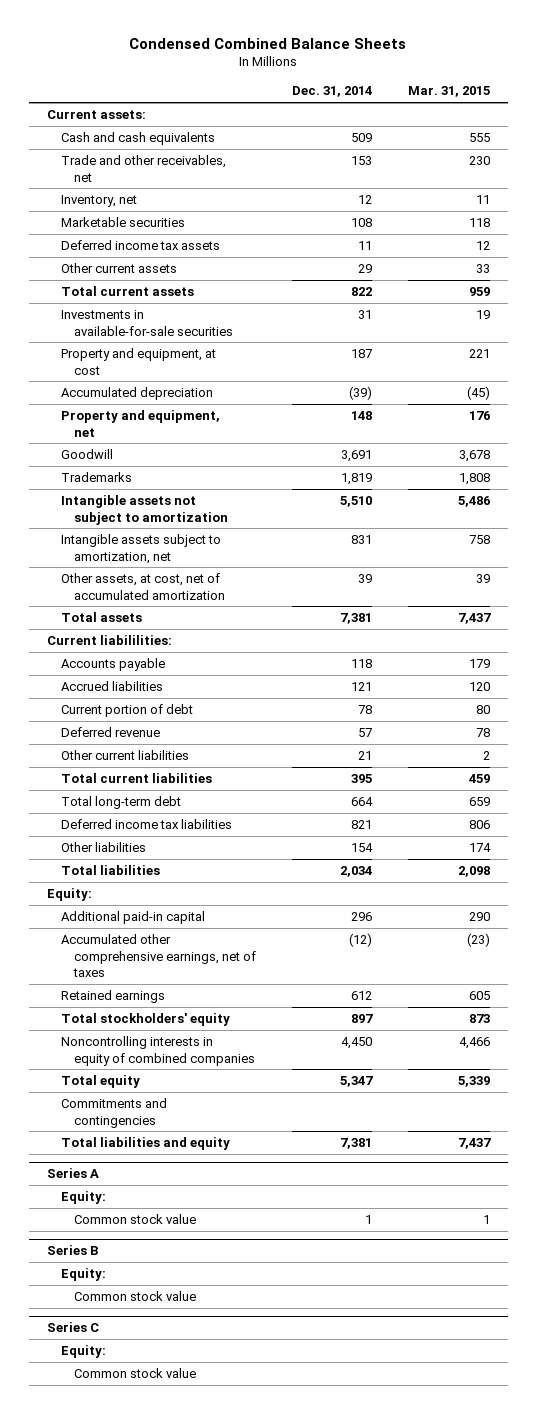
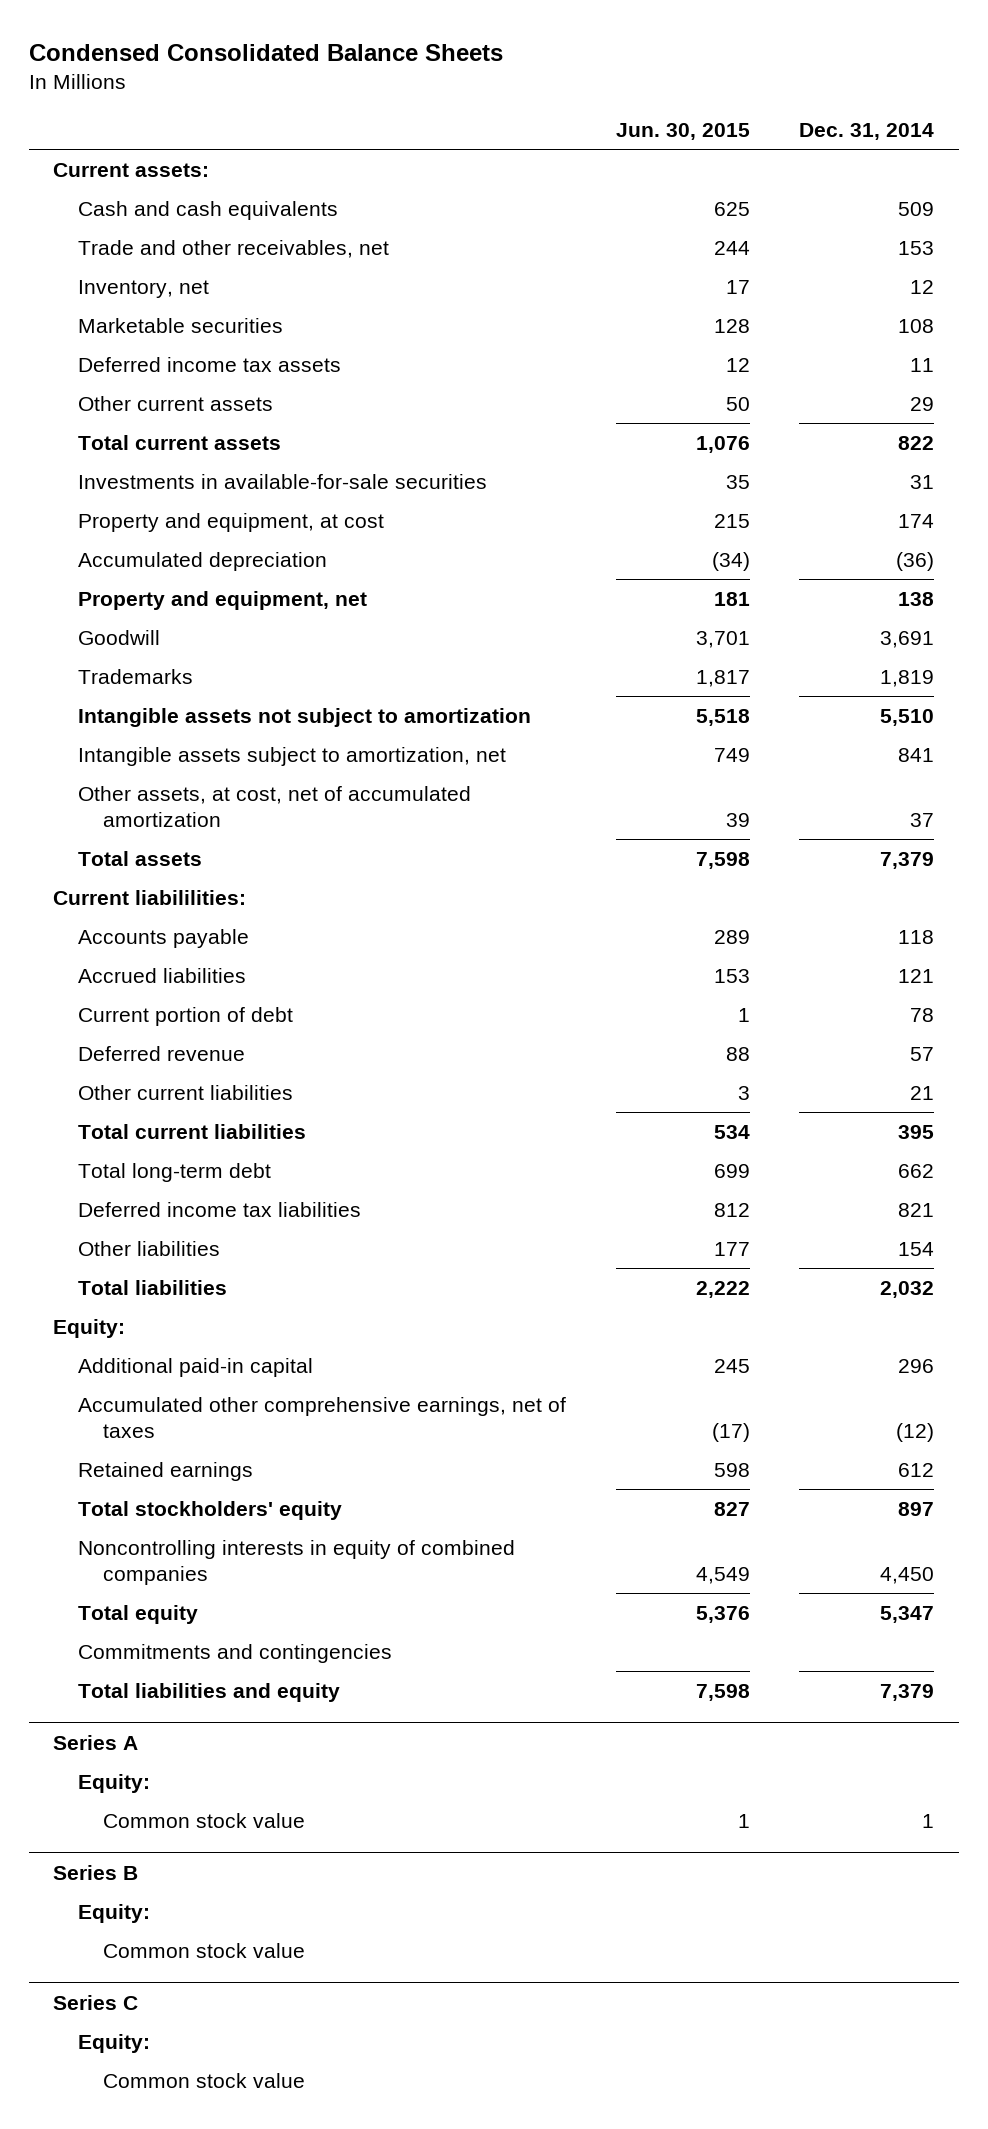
- Condensed Combined Balance Sheets
+ Condensed Consolidated Balance Sheets
- | Dec. 31, 2014 | Mar. 31, 2015
+ | Jun. 30, 2015 | Dec. 31, 2014
- Property and equipment, at cost | 187 | 221
- Accumulated depreciation | (39) | (45)
- Property and equipment, net | 148 | 176
+ Property and equipment, at cost | 215 | 174
+ Accumulated depreciation | (34) | (36)
+ Property and equipment, net | 181 | 138
- Intangible assets subject to amortization, net | 831 | 758
- Other assets, at cost, net of accumulated amortization | 39 | 39
- Total assets | 7,381 | 7,437
+ Intangible assets subject to amortization, net | 749 | 841
+ Other assets, at cost, net of accumulated amortization | 39 | 37
+ Total assets | 7,598 | 7,379
- Total long-term debt | 664 | 659
+ Total long-term debt | 699 | 662
- Total liabilities | 2,034 | 2,098
+ Total liabilities | 2,222 | 2,032
- Total liabilities and equity | 7,381 | 7,437
+ Total liabilities and equity | 7,598 | 7,379

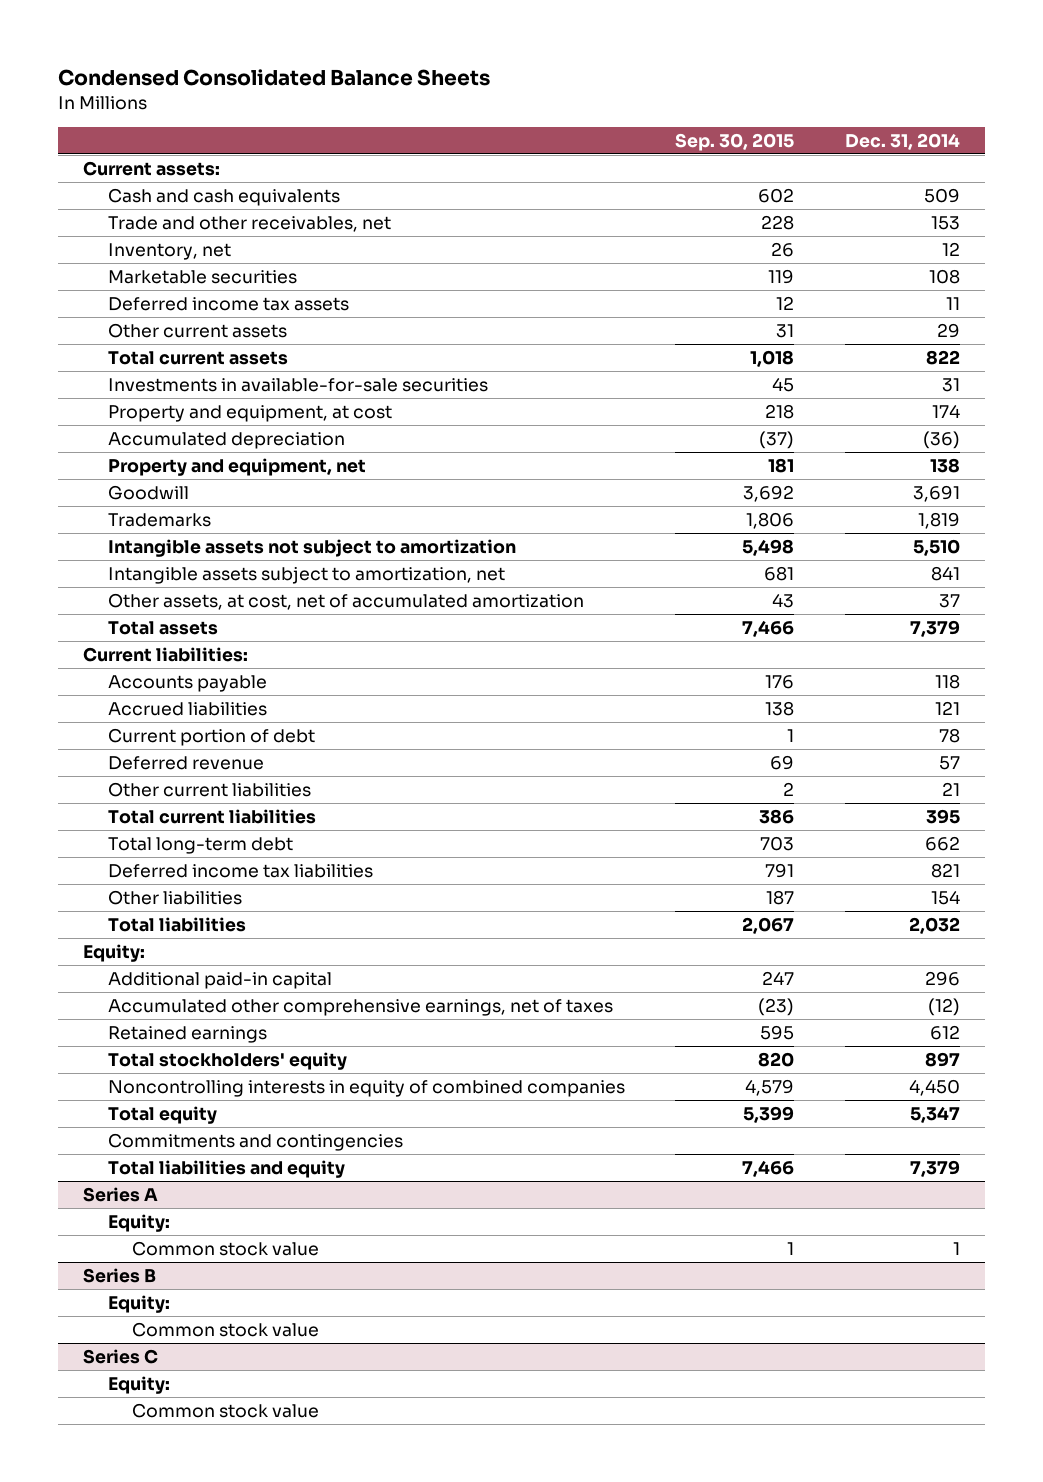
- | Jun. 30, 2015 | Dec. 31, 2014
+ | Sep. 30, 2015 | Dec. 31, 2014
- Current liabililities:
+ Current liabilities:

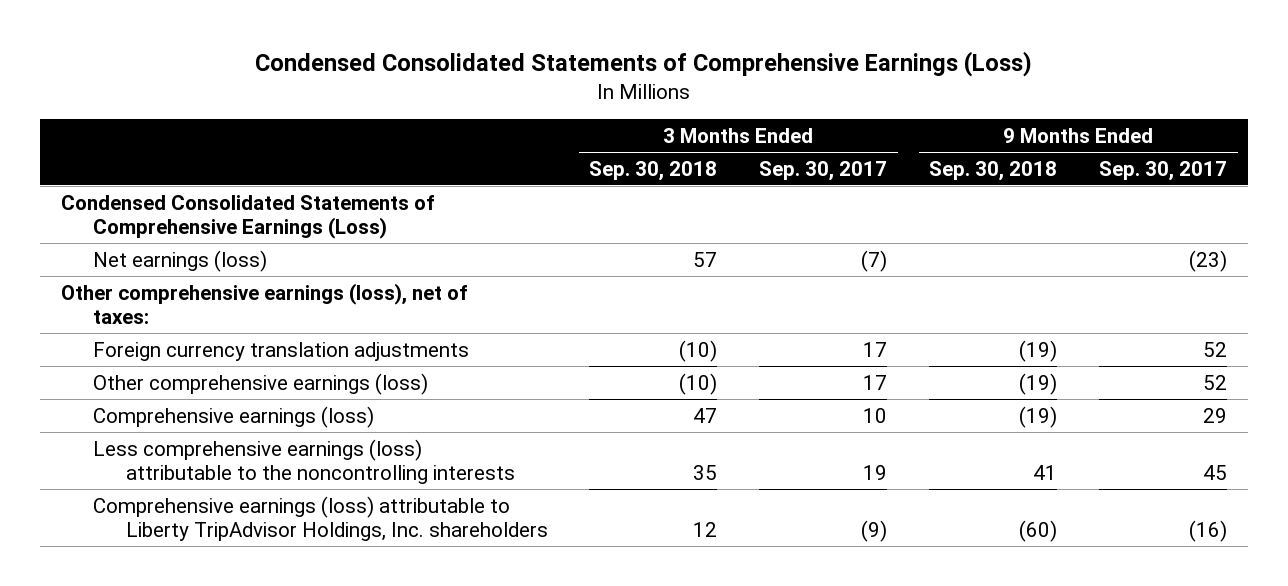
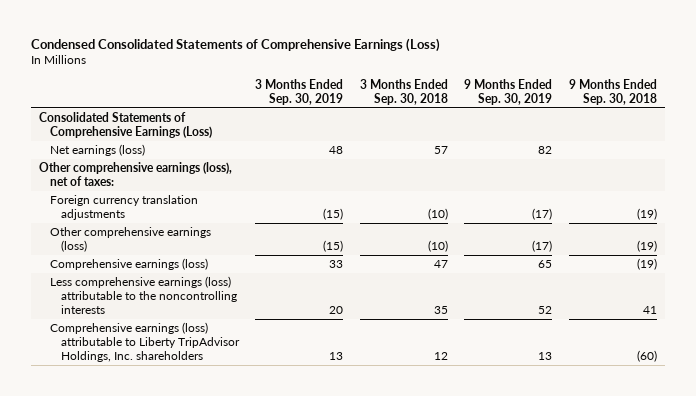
- | 3 Months Ended Sep. 30, 2018 | 3 Months Ended Sep. 30, 2017 | 9 Months Ended Sep. 30, 2018 | 9 Months Ended Sep. 30, 2017
+ | 3 Months Ended Sep. 30, 2019 | 3 Months Ended Sep. 30, 2018 | 9 Months Ended Sep. 30, 2019 | 9 Months Ended Sep. 30, 2018
- Condensed Consolidated Statements of Comprehensive Earnings (Loss)
+ Consolidated Statements of Comprehensive Earnings (Loss)

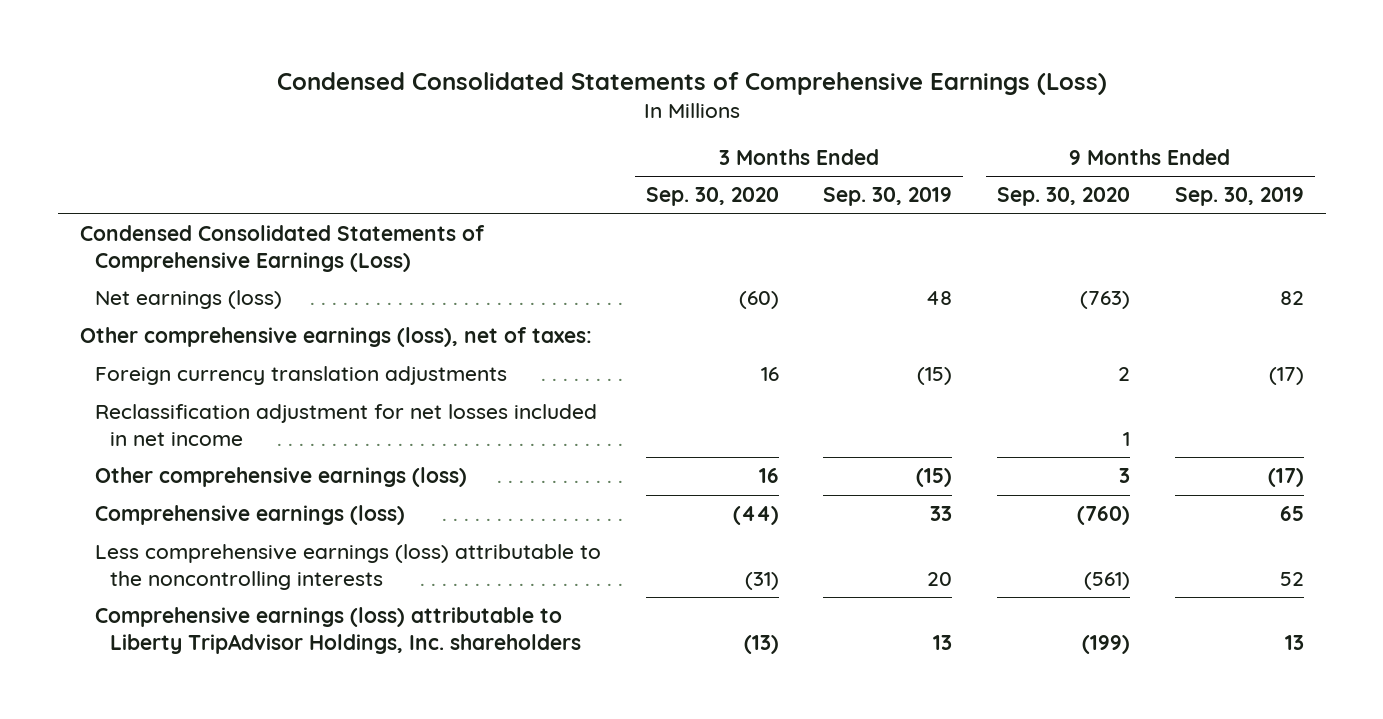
- | 3 Months Ended Sep. 30, 2019 | 3 Months Ended Sep. 30, 2018 | 9 Months Ended Sep. 30, 2019 | 9 Months Ended Sep. 30, 2018
+ | 3 Months Ended Sep. 30, 2020 | 3 Months Ended Sep. 30, 2019 | 9 Months Ended Sep. 30, 2020 | 9 Months Ended Sep. 30, 2019
- Consolidated Statements of Comprehensive Earnings (Loss)
+ Condensed Consolidated Statements of Comprehensive Earnings (Loss)
+ Reclassification adjustment for net losses included in net income | | | 1 |

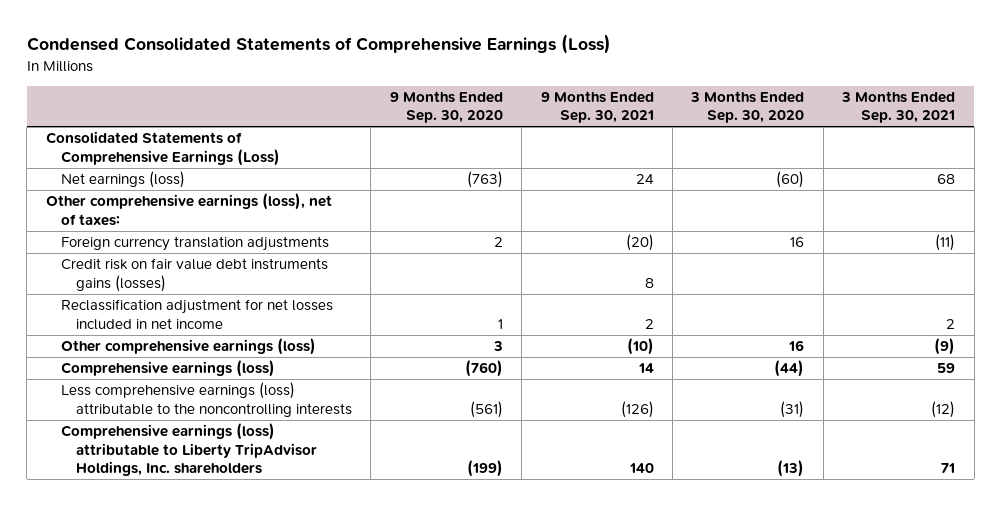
- | 3 Months Ended Sep. 30, 2020 | 3 Months Ended Sep. 30, 2019 | 9 Months Ended Sep. 30, 2020 | 9 Months Ended Sep. 30, 2019
+ | 9 Months Ended Sep. 30, 2020 | 9 Months Ended Sep. 30, 2021 | 3 Months Ended Sep. 30, 2020 | 3 Months Ended Sep. 30, 2021
- Condensed Consolidated Statements of Comprehensive Earnings (Loss)
+ Consolidated Statements of Comprehensive Earnings (Loss)
+ Credit risk on fair value debt instruments gains (losses) | | 8 | |

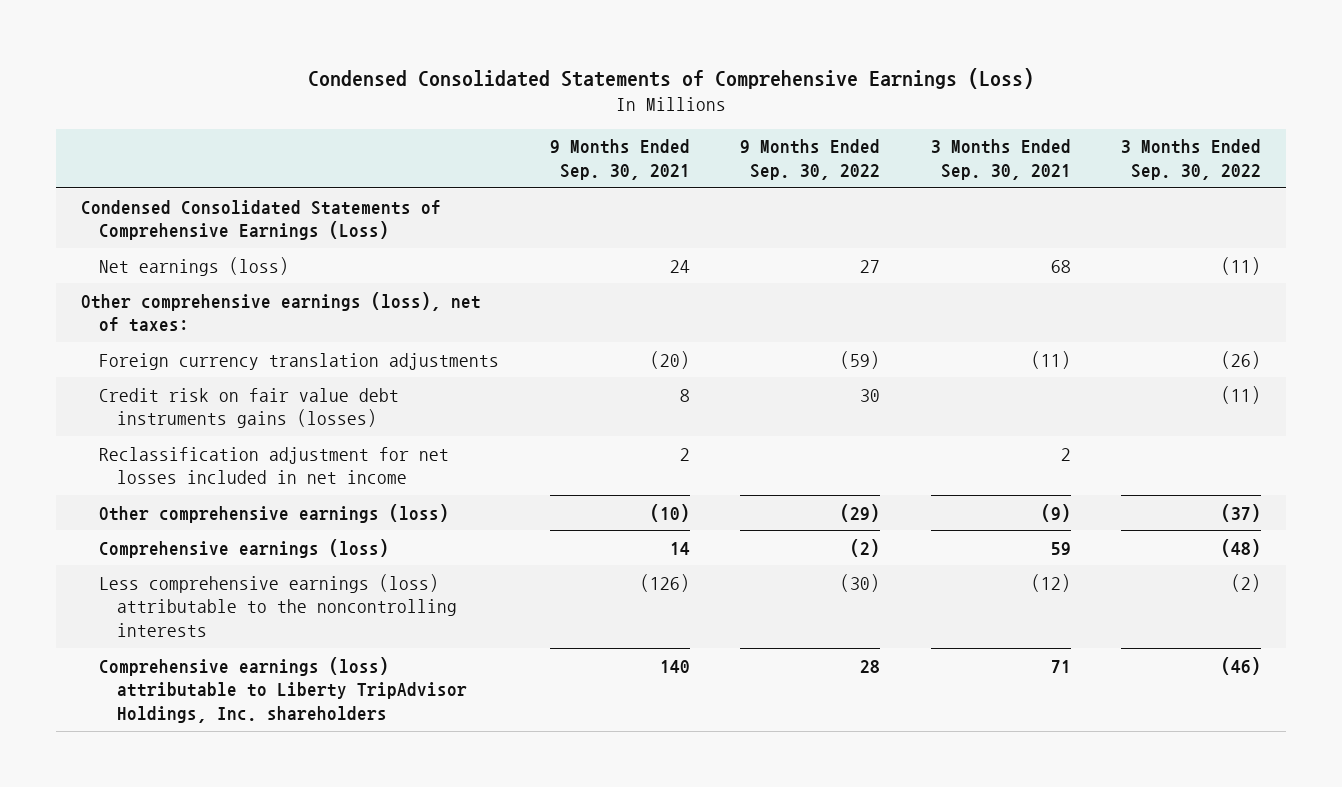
- | 9 Months Ended Sep. 30, 2020 | 9 Months Ended Sep. 30, 2021 | 3 Months Ended Sep. 30, 2020 | 3 Months Ended Sep. 30, 2021
+ | 9 Months Ended Sep. 30, 2021 | 9 Months Ended Sep. 30, 2022 | 3 Months Ended Sep. 30, 2021 | 3 Months Ended Sep. 30, 2022
- Consolidated Statements of Comprehensive Earnings (Loss)
+ Condensed Consolidated Statements of Comprehensive Earnings (Loss)

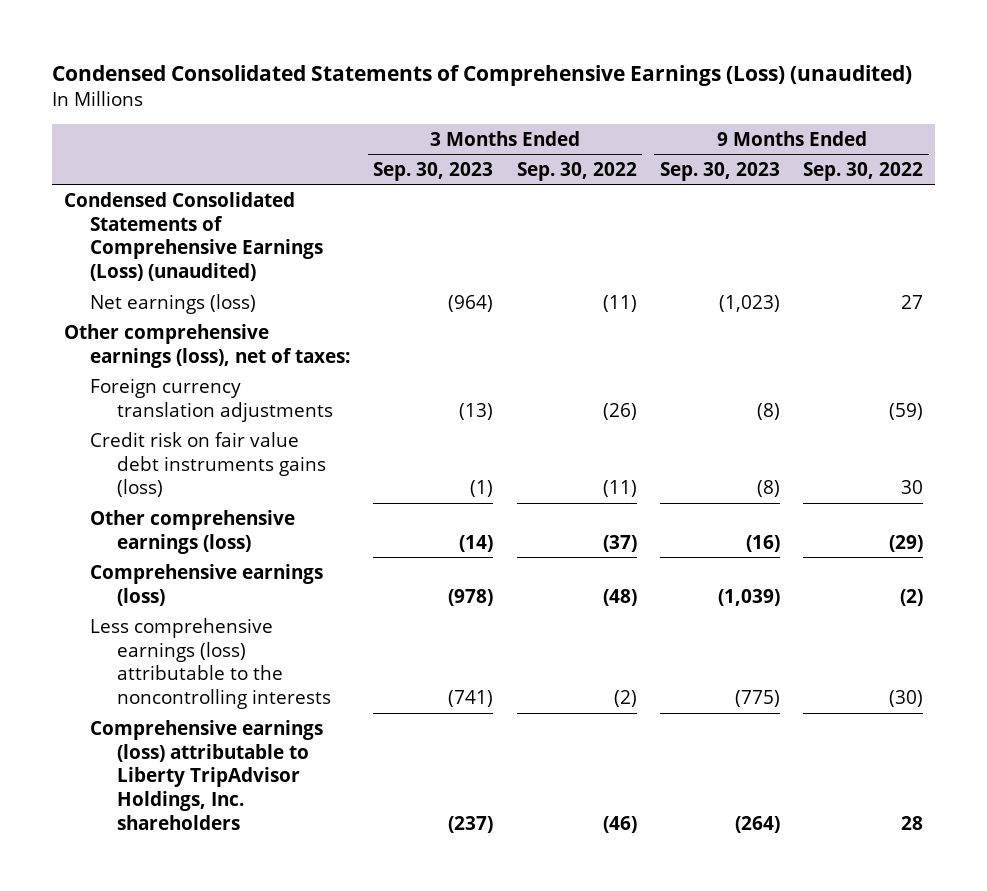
- Condensed Consolidated Statements of Comprehensive Earnings (Loss)
+ Condensed Consolidated Statements of Comprehensive Earnings (Loss) (unaudited)
- | 9 Months Ended Sep. 30, 2021 | 9 Months Ended Sep. 30, 2022 | 3 Months Ended Sep. 30, 2021 | 3 Months Ended Sep. 30, 2022
+ | 3 Months Ended Sep. 30, 2023 | 3 Months Ended Sep. 30, 2022 | 9 Months Ended Sep. 30, 2023 | 9 Months Ended Sep. 30, 2022
- Condensed Consolidated Statements of Comprehensive Earnings (Loss)
+ Condensed Consolidated Statements of Comprehensive Earnings (Loss) (unaudited)
- Credit risk on fair value debt instruments gains (losses) | 8 | 30 | | (11)
- Reclassification adjustment for net losses included in net income | 2 | | 2 |
+ Credit risk on fair value debt instruments gains (loss) | (1) | (11) | (8) | 30

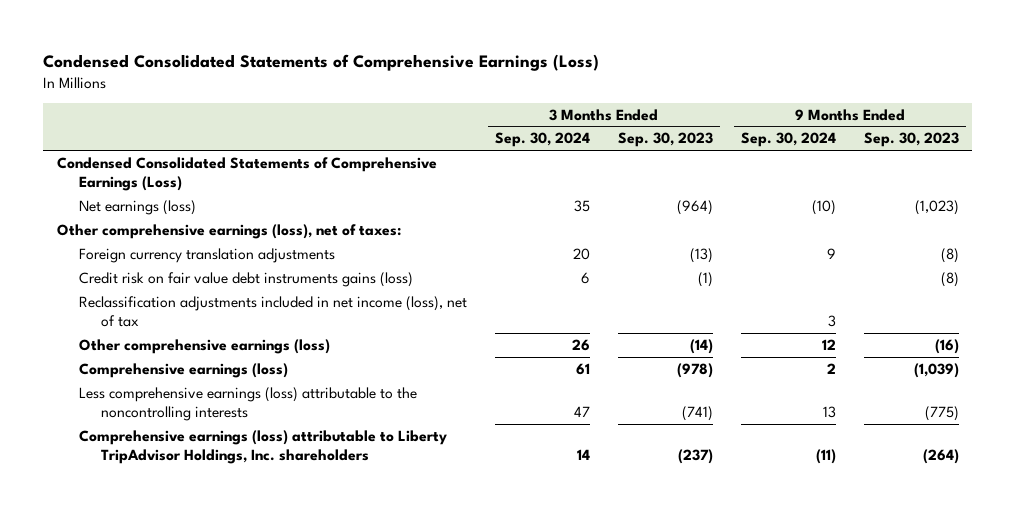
- Condensed Consolidated Statements of Comprehensive Earnings (Loss) (unaudited)
+ Condensed Consolidated Statements of Comprehensive Earnings (Loss)
- | 3 Months Ended Sep. 30, 2023 | 3 Months Ended Sep. 30, 2022 | 9 Months Ended Sep. 30, 2023 | 9 Months Ended Sep. 30, 2022
+ | 3 Months Ended Sep. 30, 2024 | 3 Months Ended Sep. 30, 2023 | 9 Months Ended Sep. 30, 2024 | 9 Months Ended Sep. 30, 2023
- Condensed Consolidated Statements of Comprehensive Earnings (Loss) (unaudited)
+ Condensed Consolidated Statements of Comprehensive Earnings (Loss)
+ Reclassification adjustments included in net income (loss), net of tax | | | 3 |

